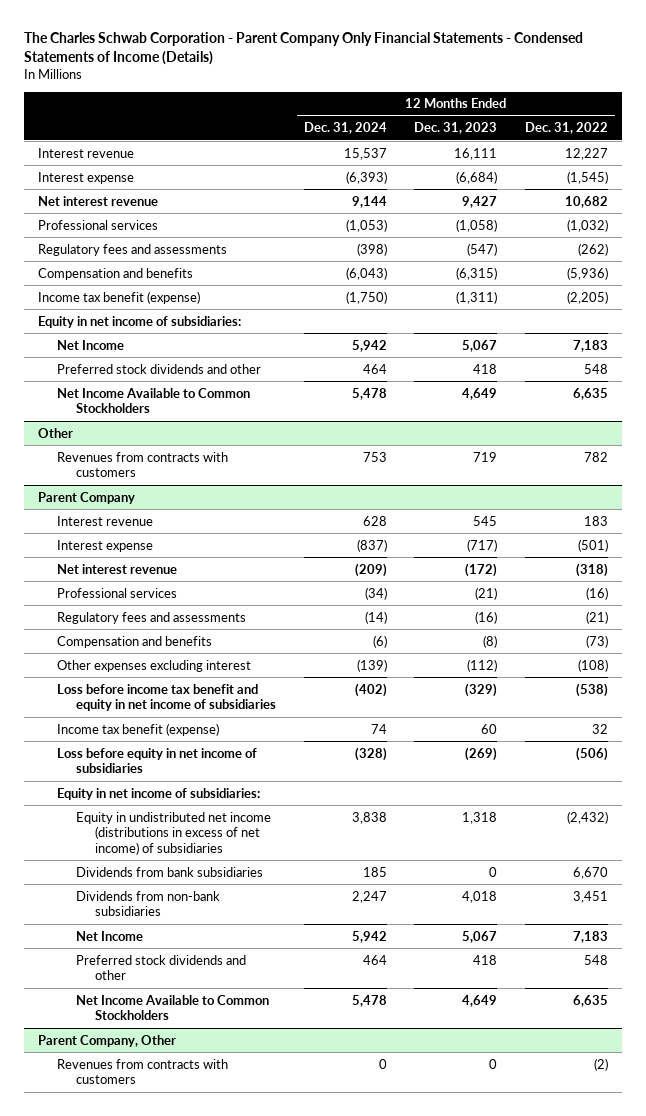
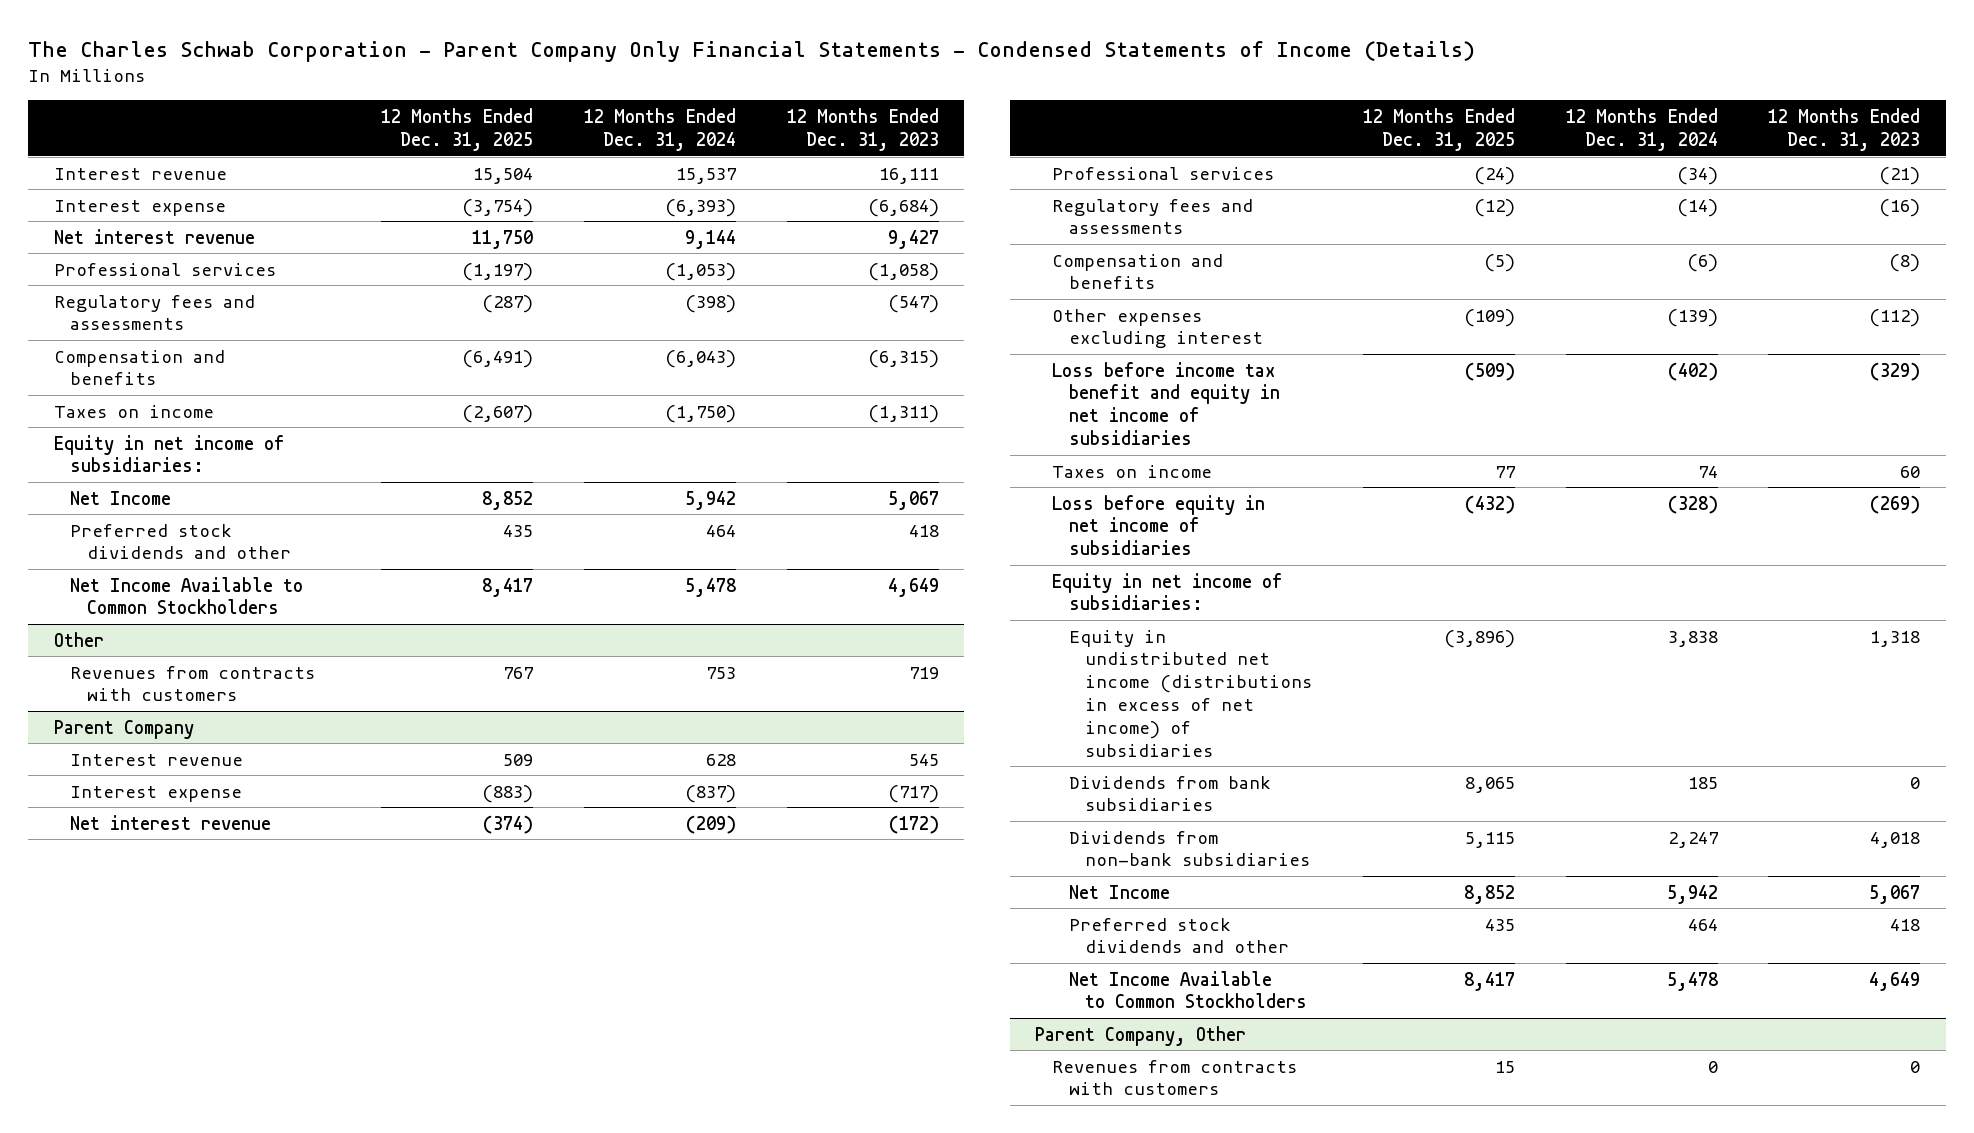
- | 12 Months Ended Dec. 31, 2024 | 12 Months Ended Dec. 31, 2023 | 12 Months Ended Dec. 31, 2022
+ | 12 Months Ended Dec. 31, 2025 | 12 Months Ended Dec. 31, 2024 | 12 Months Ended Dec. 31, 2023
- Income tax benefit (expense) | (1,750) | (1,311) | (2,205)
+ Taxes on income | (2,607) | (1,750) | (1,311)
@ Parent Company
- Income tax benefit (expense) | 74 | 60 | 32
+ Taxes on income | 77 | 74 | 60

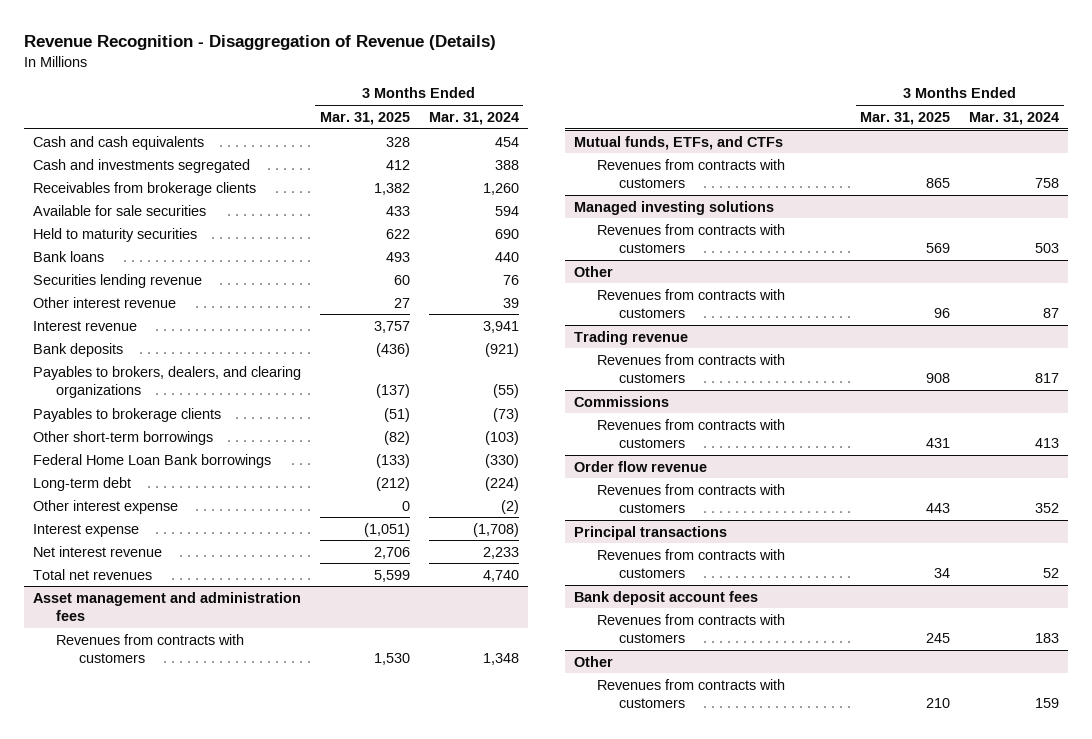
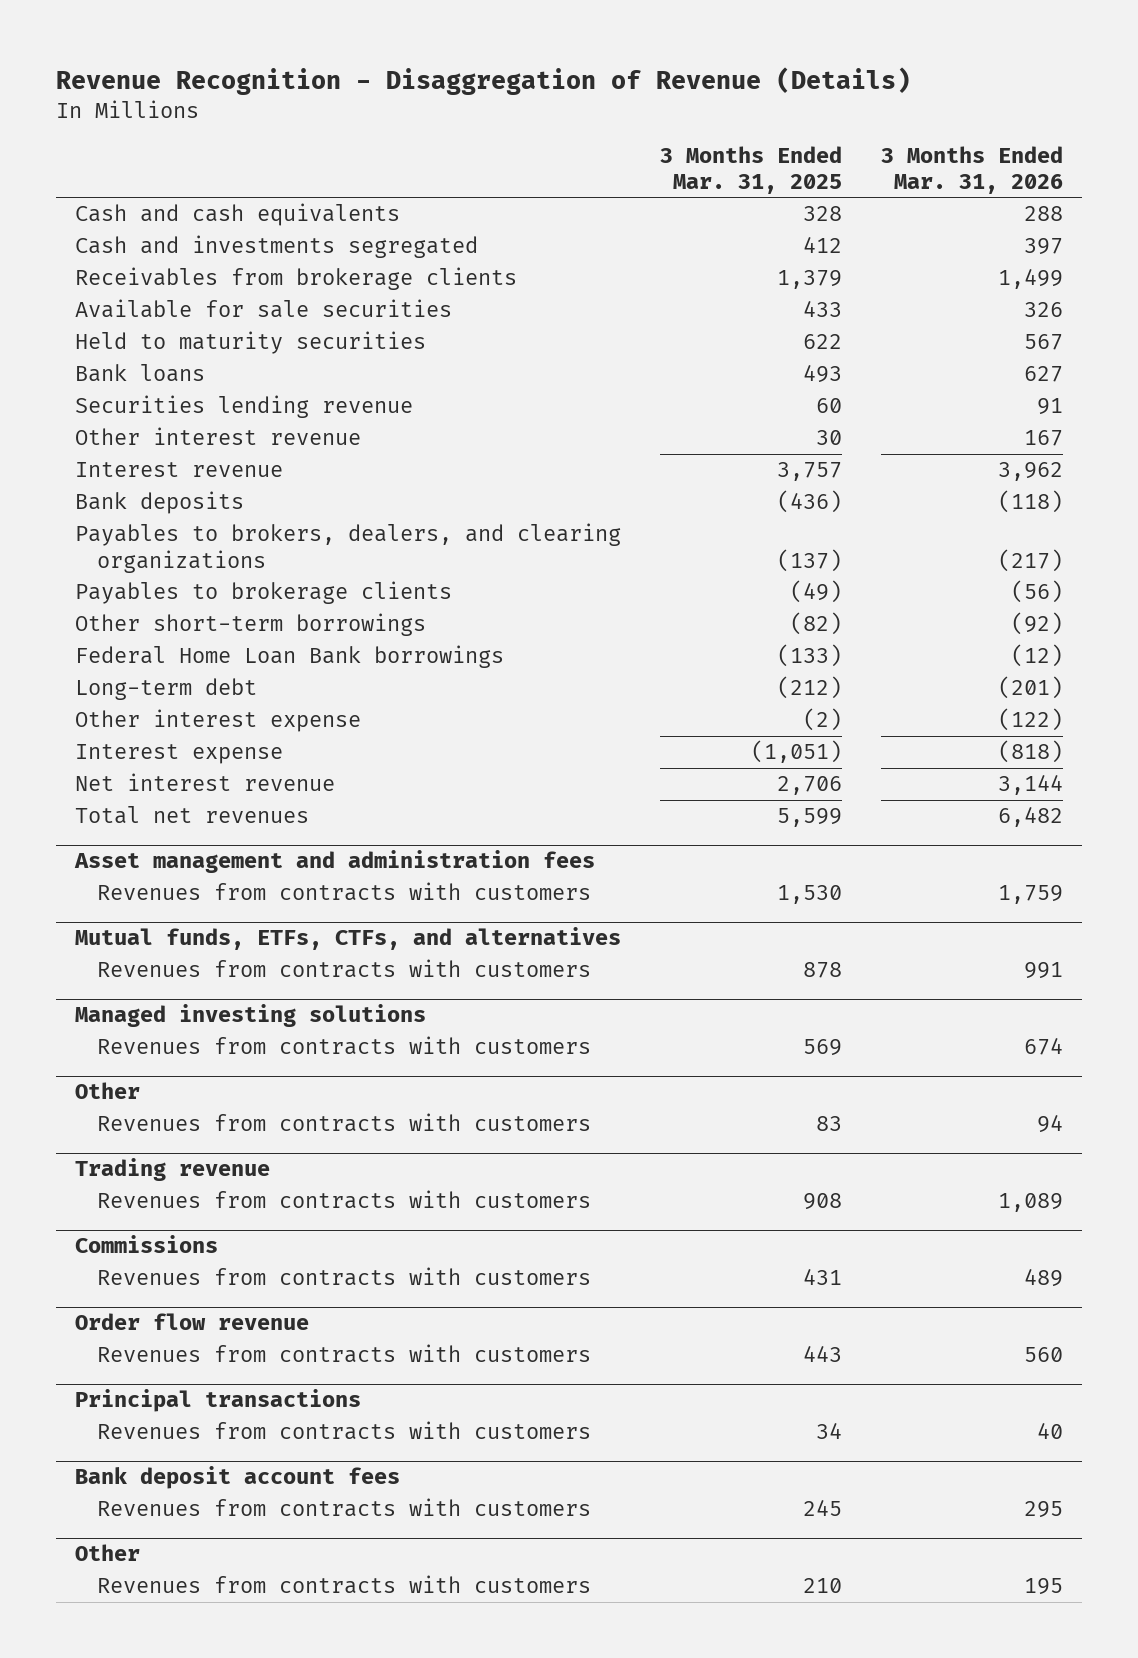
- | 3 Months Ended Mar. 31, 2025 | 3 Months Ended Mar. 31, 2024
+ | 3 Months Ended Mar. 31, 2025 | 3 Months Ended Mar. 31, 2026
- Receivables from brokerage clients | 1,382 | 1,260
+ Receivables from brokerage clients | 1,379 | 1,499
- Other interest revenue | 27 | 39
+ Other interest revenue | 30 | 167
- Payables to brokerage clients | (51) | (73)
+ Payables to brokerage clients | (49) | (56)
- Other interest expense | 0 | (2)
+ Other interest expense | (2) | (122)
- Mutual funds, ETFs, and CTFs
- Revenues from contracts with customers | 865 | 758
+ Mutual funds, ETFs, CTFs, and alternatives
+ Revenues from contracts with customers | 878 | 991
@ Other
- Revenues from contracts with customers | 96 | 87
+ Revenues from contracts with customers | 83 | 94

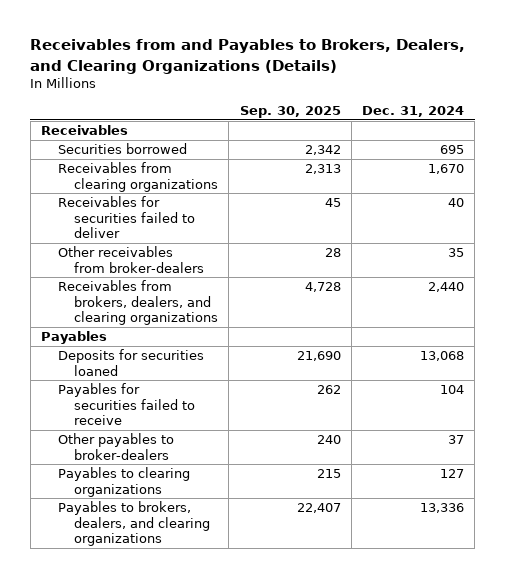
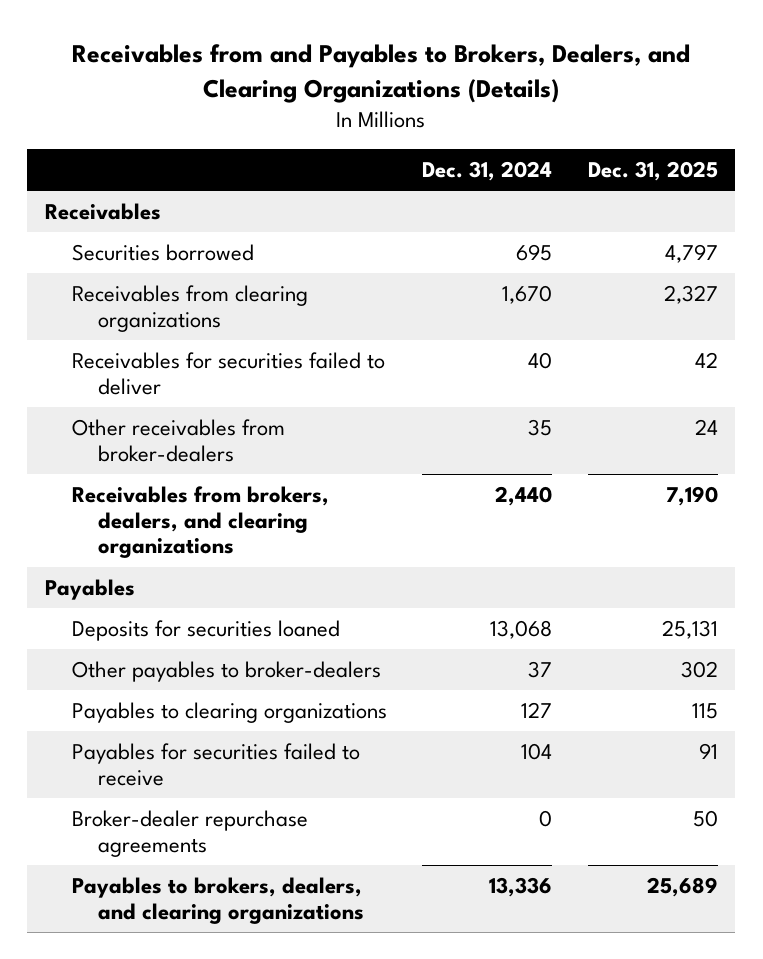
- | Sep. 30, 2025 | Dec. 31, 2024
+ | Dec. 31, 2024 | Dec. 31, 2025
moved down: Payables for securities failed to receive | 104 | 91
+ Broker-dealer repurchase agreements | 0 | 50

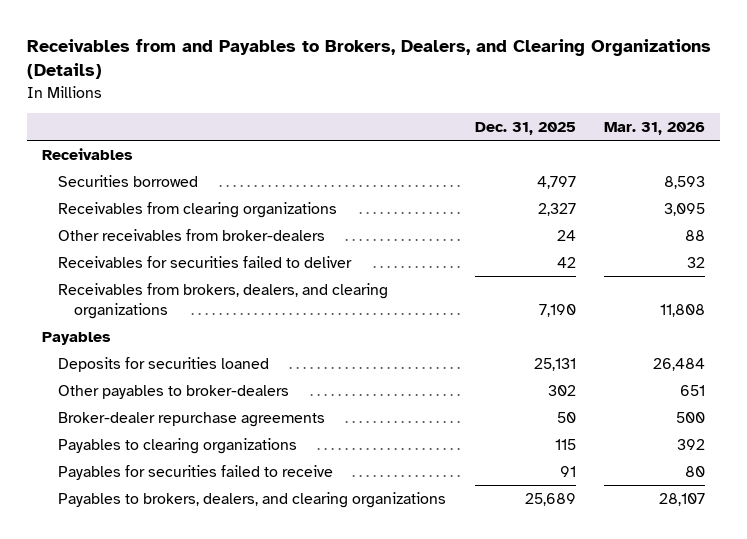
- | Dec. 31, 2024 | Dec. 31, 2025
+ | Dec. 31, 2025 | Mar. 31, 2026
moved down: Receivables for securities failed to deliver | 42 | 32
moved up: Broker-dealer repurchase agreements | 50 | 500

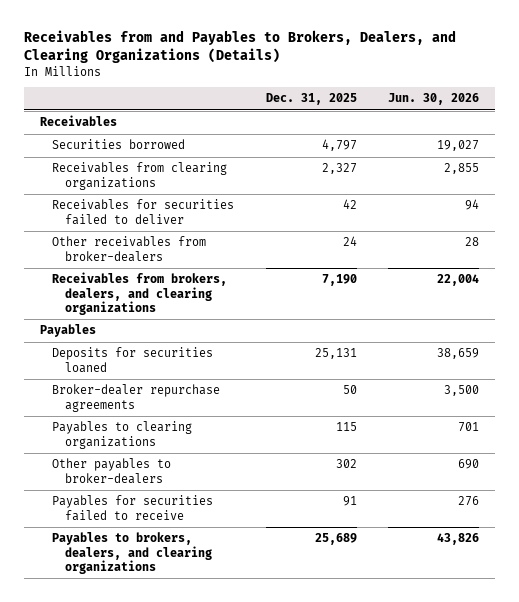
- | Dec. 31, 2025 | Mar. 31, 2026
+ | Dec. 31, 2025 | Jun. 30, 2026
moved down: Other receivables from broker-dealers | 24 | 28
moved down: Other payables to broker-dealers | 302 | 690

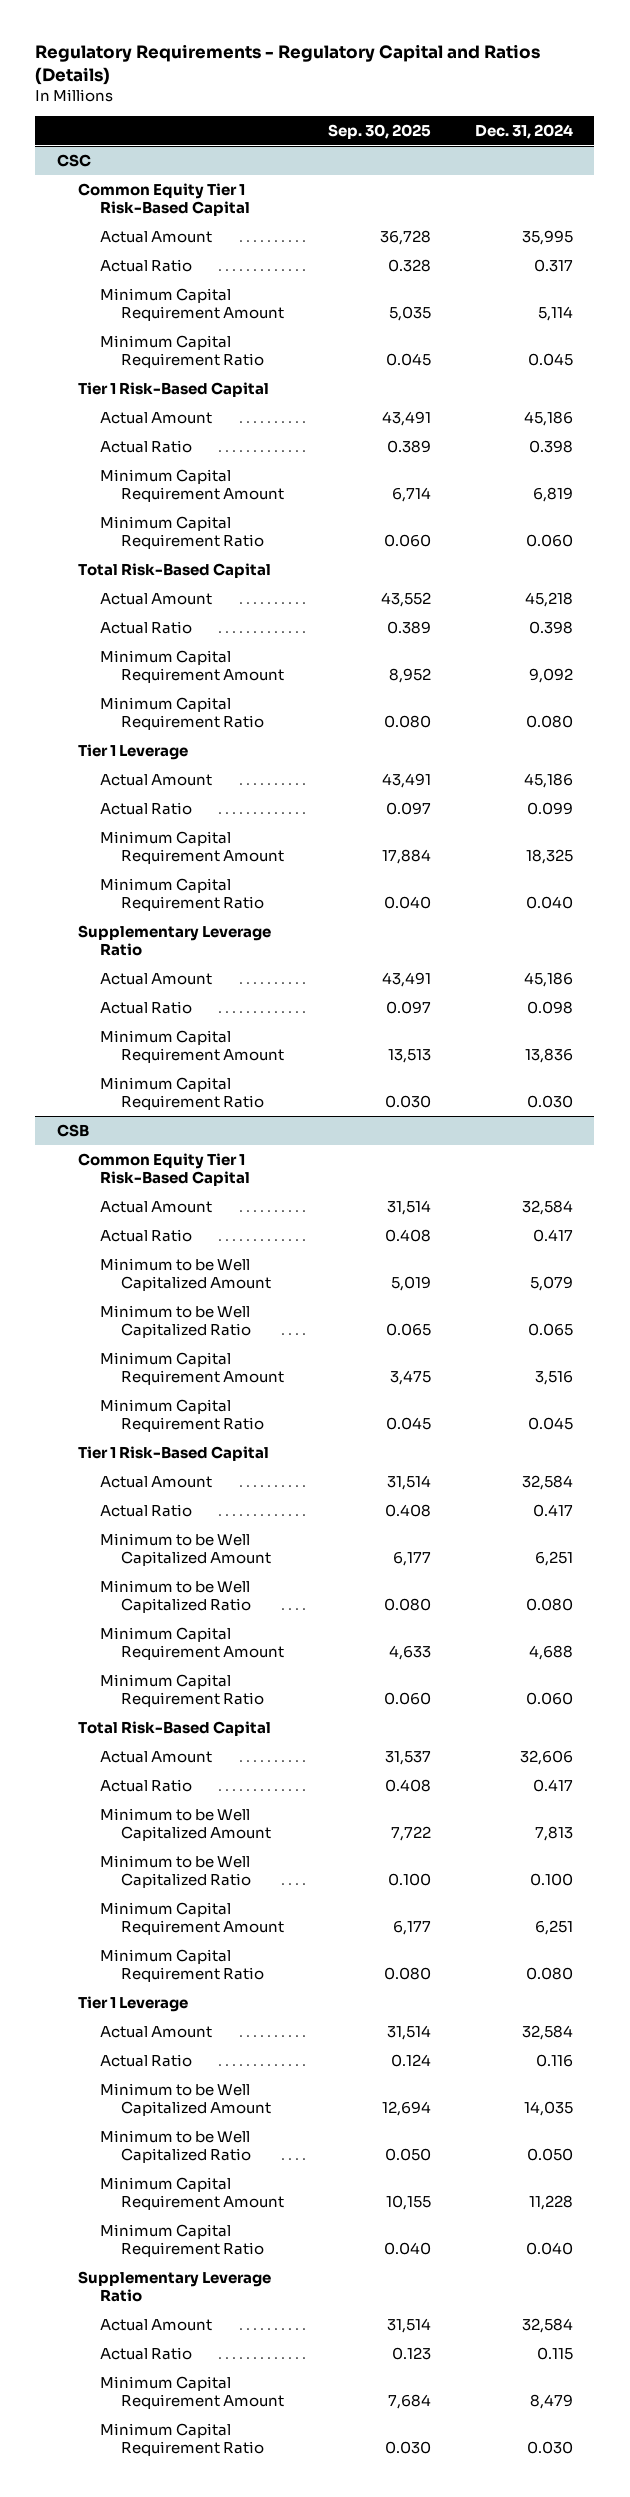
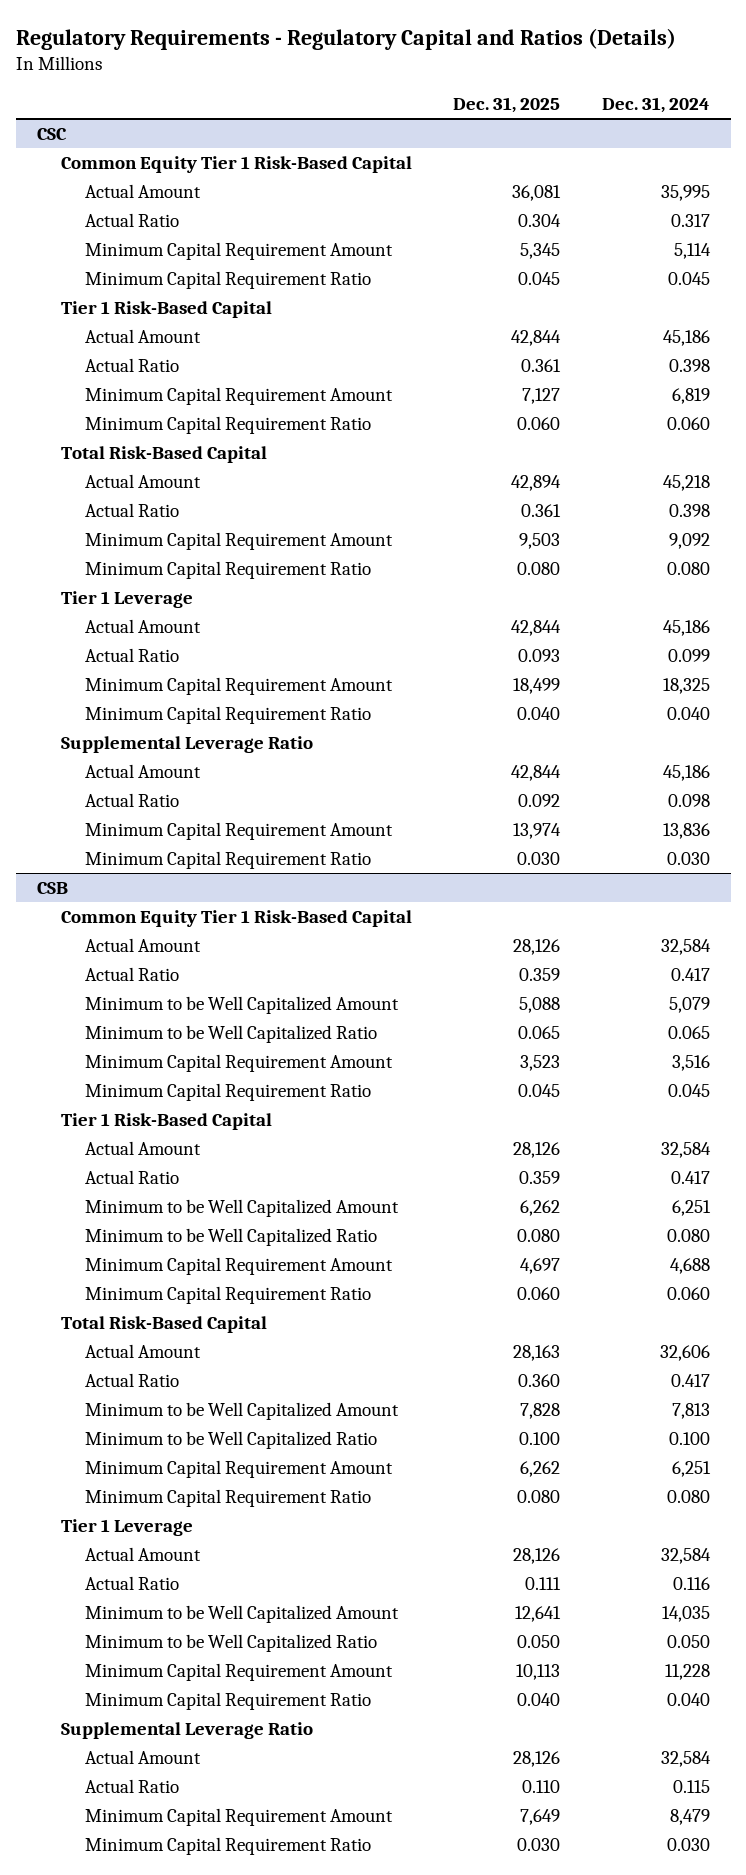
- | Sep. 30, 2025 | Dec. 31, 2024
+ | Dec. 31, 2025 | Dec. 31, 2024
@ CSC
- Supplementary Leverage Ratio
+ Supplemental Leverage Ratio
@ CSB
- Supplementary Leverage Ratio
+ Supplemental Leverage Ratio

